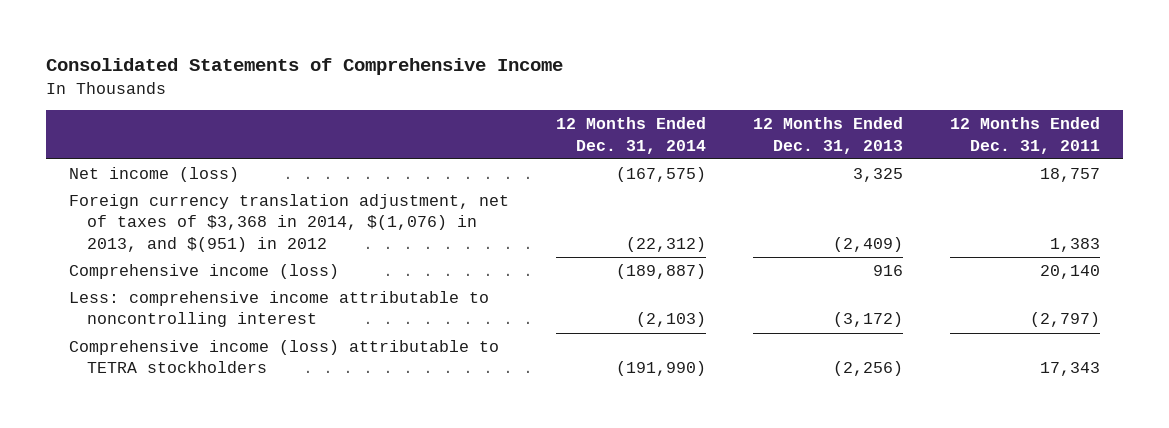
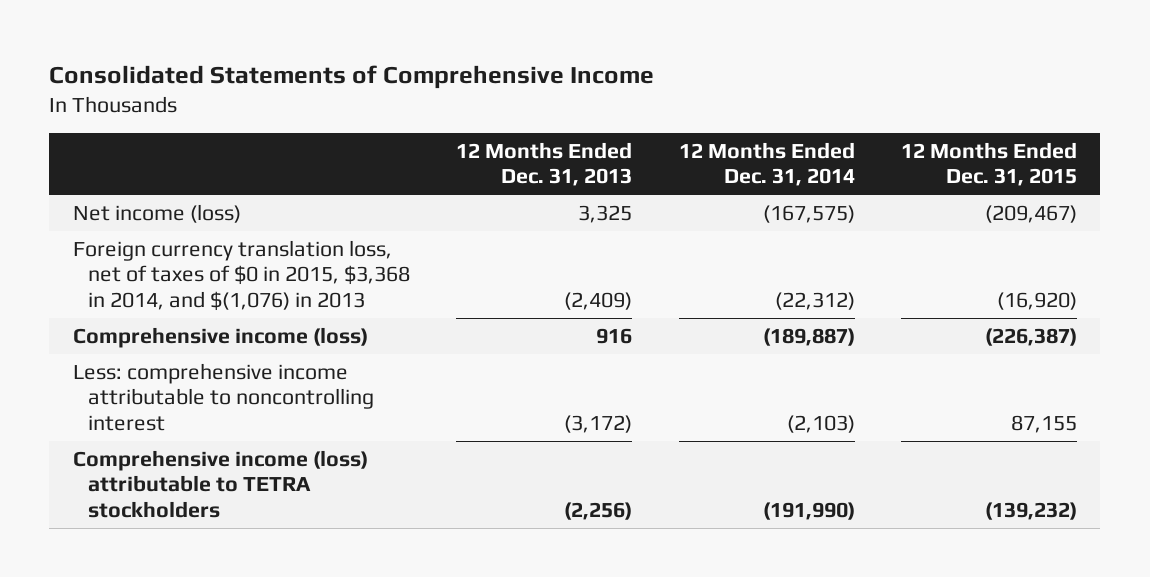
- | 12 Months Ended Dec. 31, 2014 | 12 Months Ended Dec. 31, 2013 | 12 Months Ended Dec. 31, 2011
+ | 12 Months Ended Dec. 31, 2013 | 12 Months Ended Dec. 31, 2014 | 12 Months Ended Dec. 31, 2015
- Foreign currency translation adjustment, net of taxes of $3,368 in 2014, $(1,076) in 2013, and $(951) in 2012 | (22,312) | (2,409) | 1,383
+ Foreign currency translation loss, net of taxes of $0 in 2015, $3,368 in 2014, and $(1,076) in 2013 | (2,409) | (22,312) | (16,920)

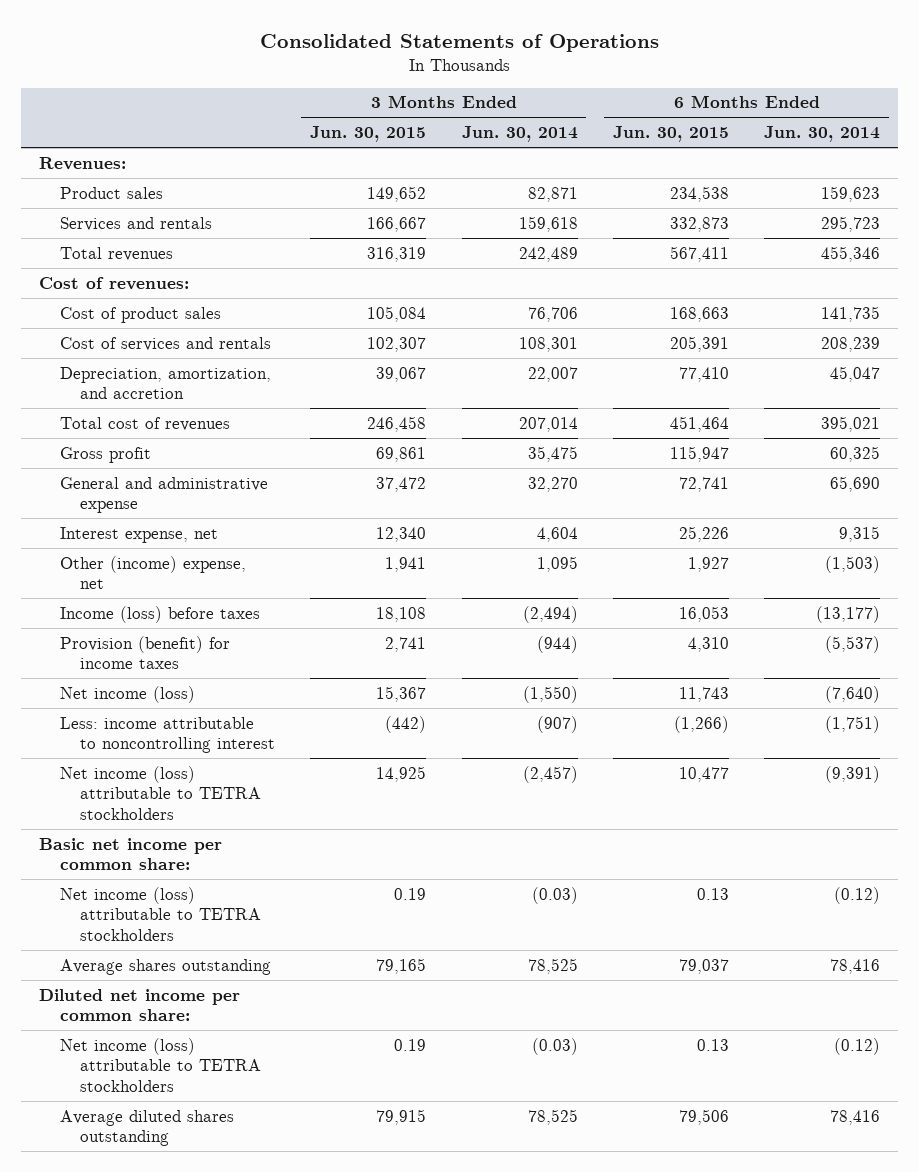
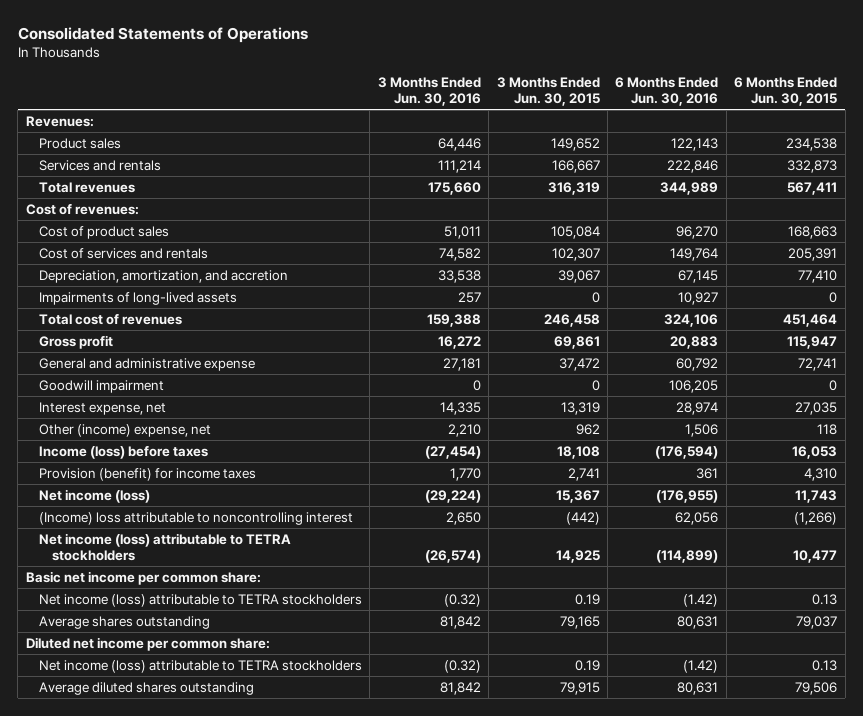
- | 3 Months Ended Jun. 30, 2015 | 3 Months Ended Jun. 30, 2014 | 6 Months Ended Jun. 30, 2015 | 6 Months Ended Jun. 30, 2014
+ | 3 Months Ended Jun. 30, 2016 | 3 Months Ended Jun. 30, 2015 | 6 Months Ended Jun. 30, 2016 | 6 Months Ended Jun. 30, 2015
+ Impairments of long-lived assets | 257 | 0 | 10,927 | 0
- Interest expense, net | 12,340 | 4,604 | 25,226 | 9,315
- Other (income) expense, net | 1,941 | 1,095 | 1,927 | (1,503)
+ Goodwill impairment | 0 | 0 | 106,205 | 0
+ Interest expense, net | 14,335 | 13,319 | 28,974 | 27,035
+ Other (income) expense, net | 2,210 | 962 | 1,506 | 118
- Less: income attributable to noncontrolling interest | (442) | (907) | (1,266) | (1,751)
+ (Income) loss attributable to noncontrolling interest | 2,650 | (442) | 62,056 | (1,266)

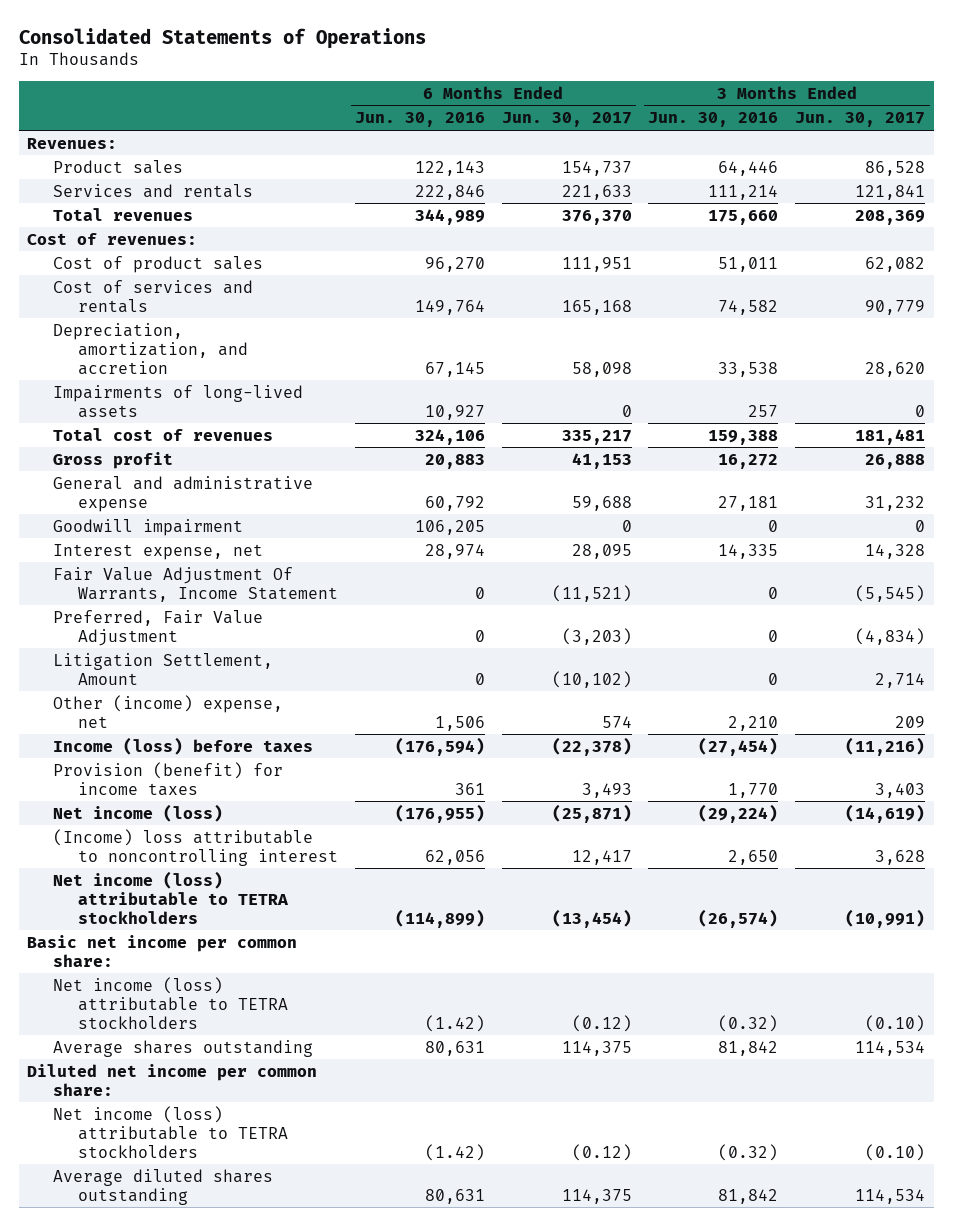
- | 3 Months Ended Jun. 30, 2016 | 3 Months Ended Jun. 30, 2015 | 6 Months Ended Jun. 30, 2016 | 6 Months Ended Jun. 30, 2015
+ | 6 Months Ended Jun. 30, 2016 | 6 Months Ended Jun. 30, 2017 | 3 Months Ended Jun. 30, 2016 | 3 Months Ended Jun. 30, 2017
+ Fair Value Adjustment Of Warrants, Income Statement | 0 | (11,521) | 0 | (5,545)
+ Preferred, Fair Value Adjustment | 0 | (3,203) | 0 | (4,834)
+ Litigation Settlement, Amount | 0 | (10,102) | 0 | 2,714

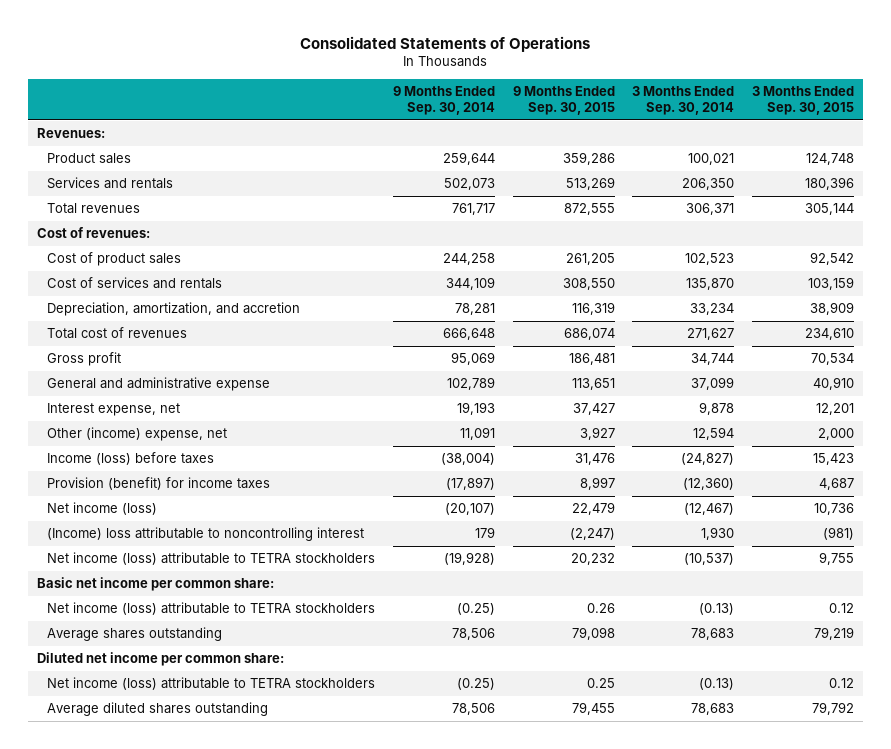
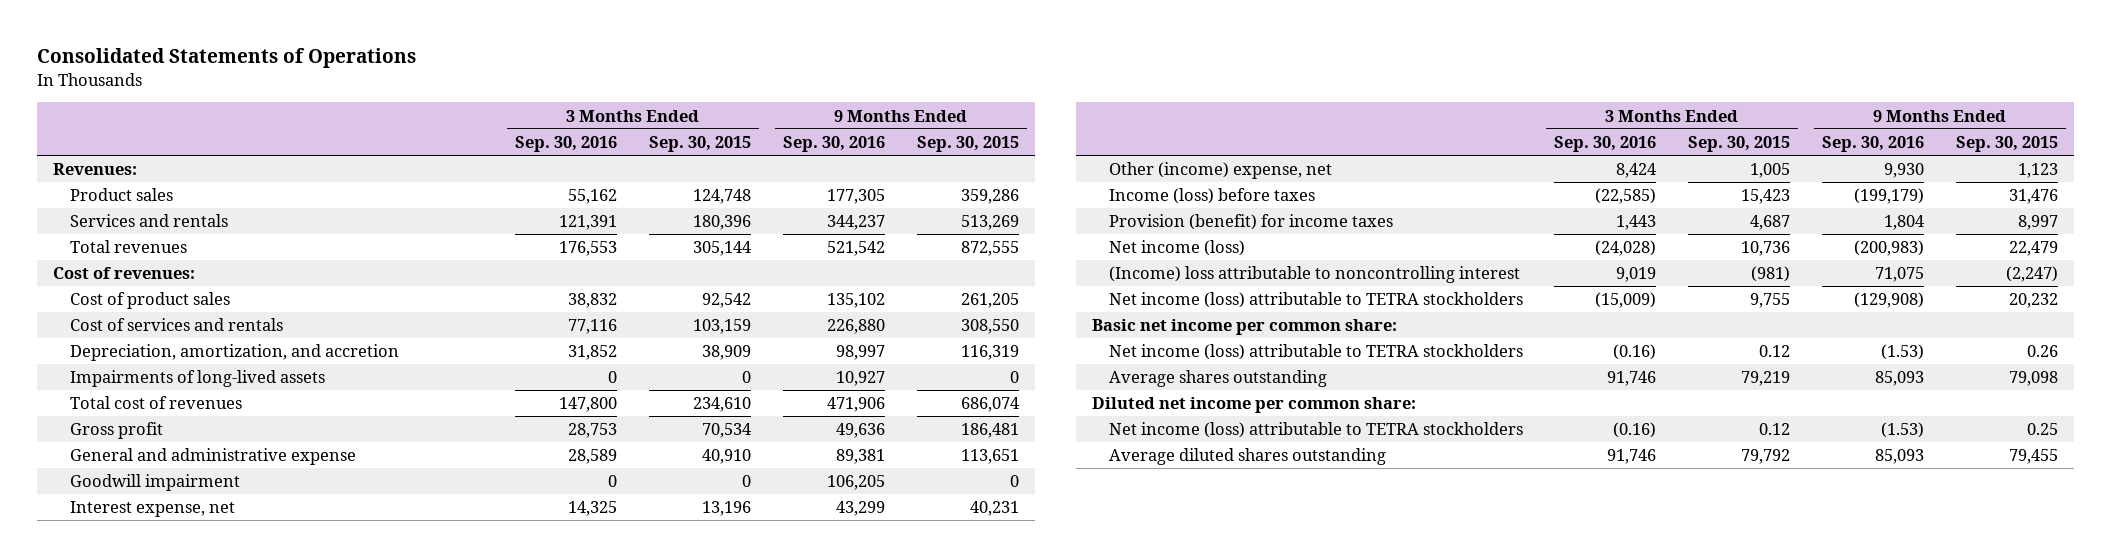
- | 9 Months Ended Sep. 30, 2014 | 9 Months Ended Sep. 30, 2015 | 3 Months Ended Sep. 30, 2014 | 3 Months Ended Sep. 30, 2015
+ | 3 Months Ended Sep. 30, 2016 | 3 Months Ended Sep. 30, 2015 | 9 Months Ended Sep. 30, 2016 | 9 Months Ended Sep. 30, 2015
+ Impairments of long-lived assets | 0 | 0 | 10,927 | 0
- Interest expense, net | 19,193 | 37,427 | 9,878 | 12,201
- Other (income) expense, net | 11,091 | 3,927 | 12,594 | 2,000
+ Goodwill impairment | 0 | 0 | 106,205 | 0
+ Interest expense, net | 14,325 | 13,196 | 43,299 | 40,231
+ Other (income) expense, net | 8,424 | 1,005 | 9,930 | 1,123

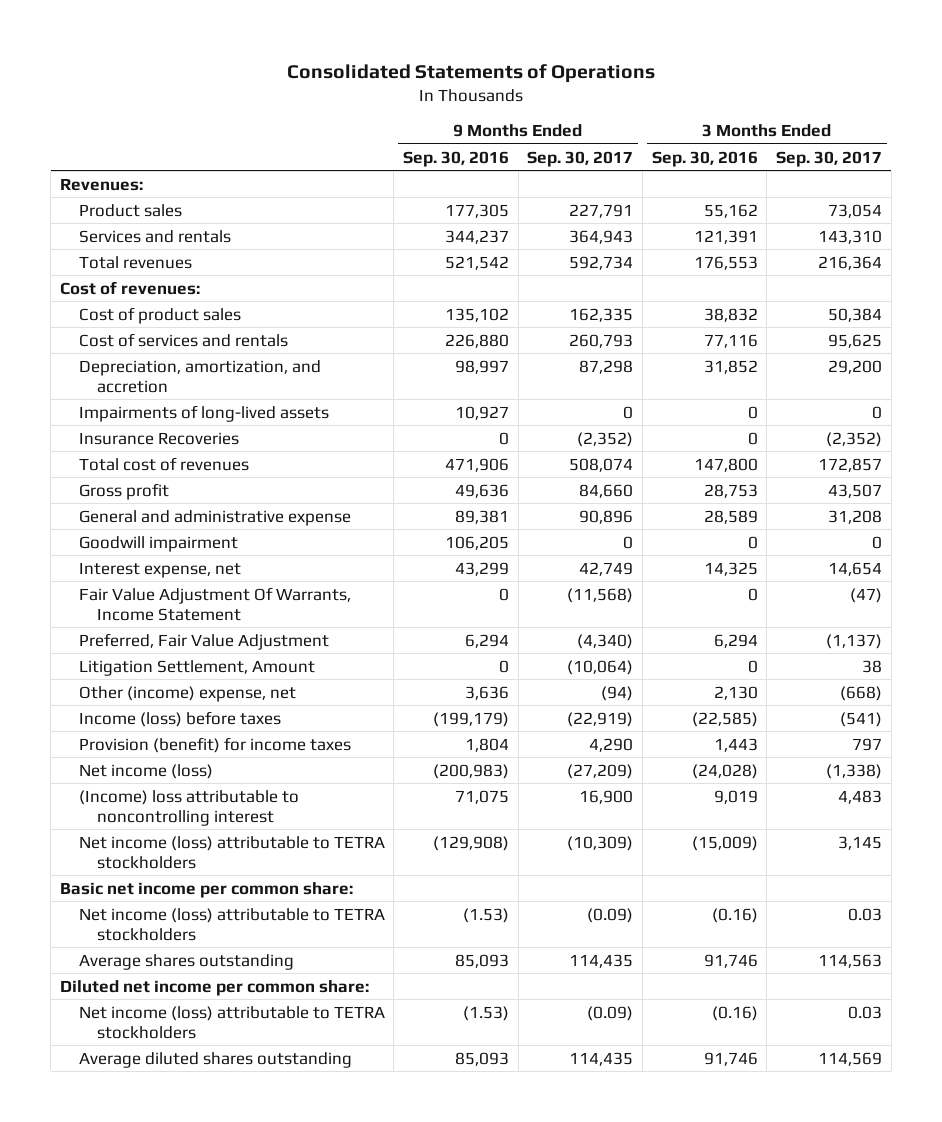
- | 3 Months Ended Sep. 30, 2016 | 3 Months Ended Sep. 30, 2015 | 9 Months Ended Sep. 30, 2016 | 9 Months Ended Sep. 30, 2015
+ | 9 Months Ended Sep. 30, 2016 | 9 Months Ended Sep. 30, 2017 | 3 Months Ended Sep. 30, 2016 | 3 Months Ended Sep. 30, 2017
+ Insurance Recoveries | 0 | (2,352) | 0 | (2,352)
- Other (income) expense, net | 8,424 | 1,005 | 9,930 | 1,123
+ Fair Value Adjustment Of Warrants, Income Statement | 0 | (11,568) | 0 | (47)
+ Preferred, Fair Value Adjustment | 6,294 | (4,340) | 6,294 | (1,137)
+ Litigation Settlement, Amount | 0 | (10,064) | 0 | 38
+ Other (income) expense, net | 3,636 | (94) | 2,130 | (668)

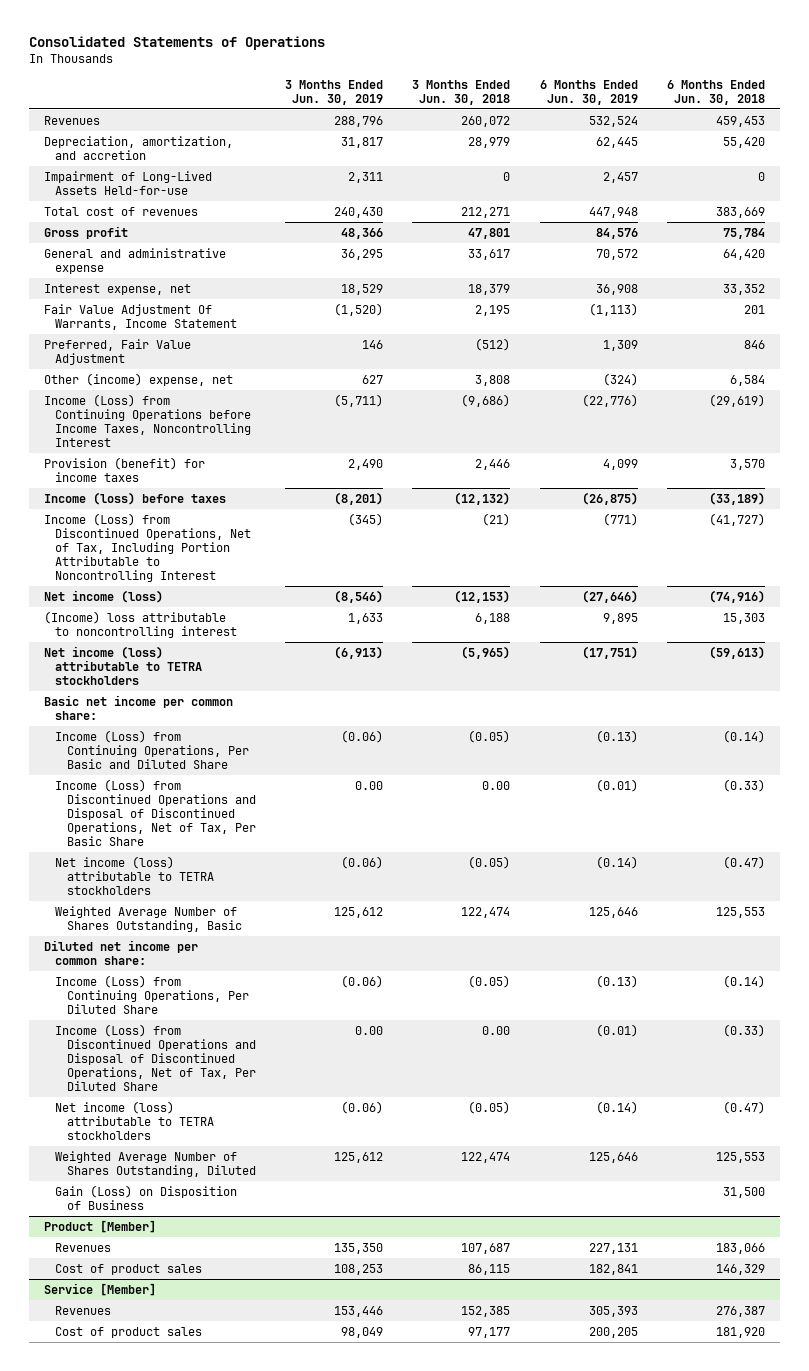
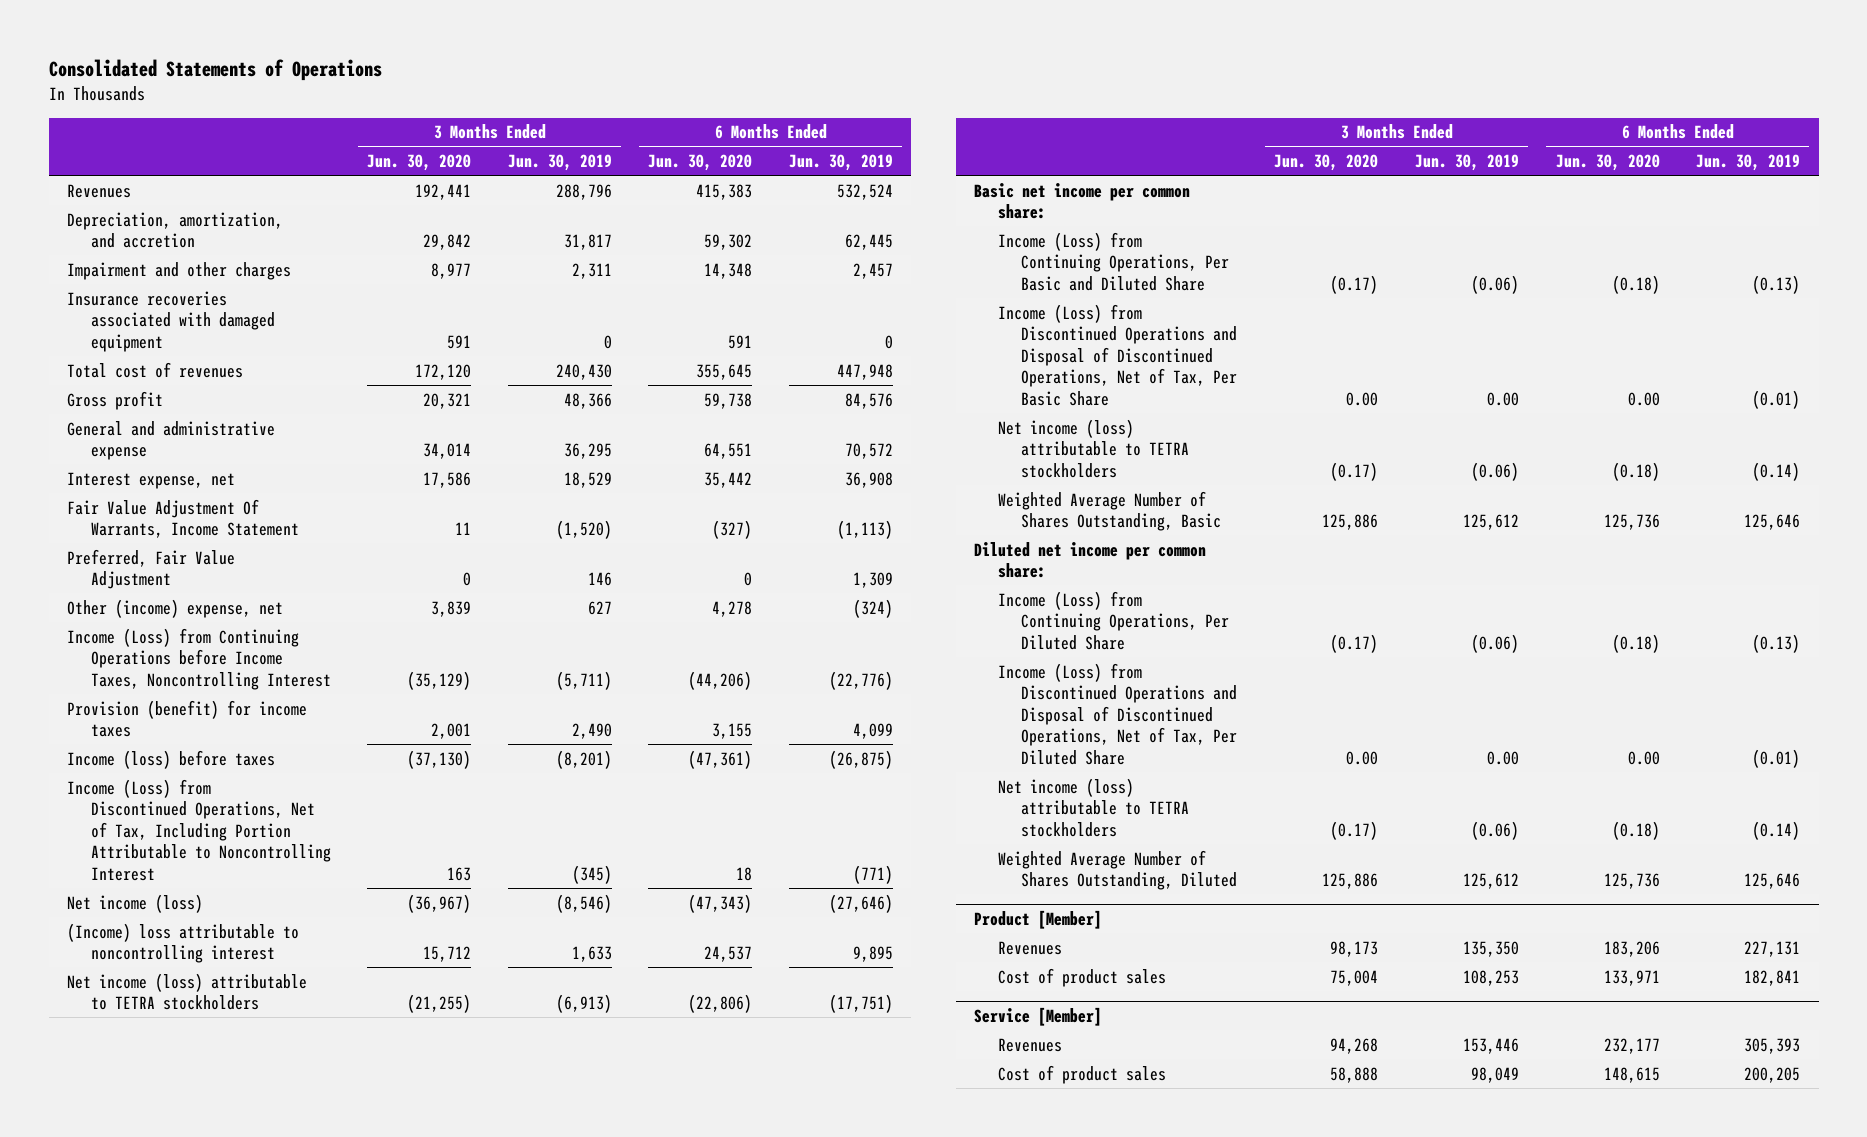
- | 3 Months Ended Jun. 30, 2019 | 3 Months Ended Jun. 30, 2018 | 6 Months Ended Jun. 30, 2019 | 6 Months Ended Jun. 30, 2018
+ | 3 Months Ended Jun. 30, 2020 | 3 Months Ended Jun. 30, 2019 | 6 Months Ended Jun. 30, 2020 | 6 Months Ended Jun. 30, 2019
- Impairment of Long-Lived Assets Held-for-use | 2,311 | 0 | 2,457 | 0
+ Impairment and other charges | 8,977 | 2,311 | 14,348 | 2,457
+ Insurance recoveries associated with damaged equipment | 591 | 0 | 591 | 0
- Gain (Loss) on Disposition of Business | | | | 31,500

